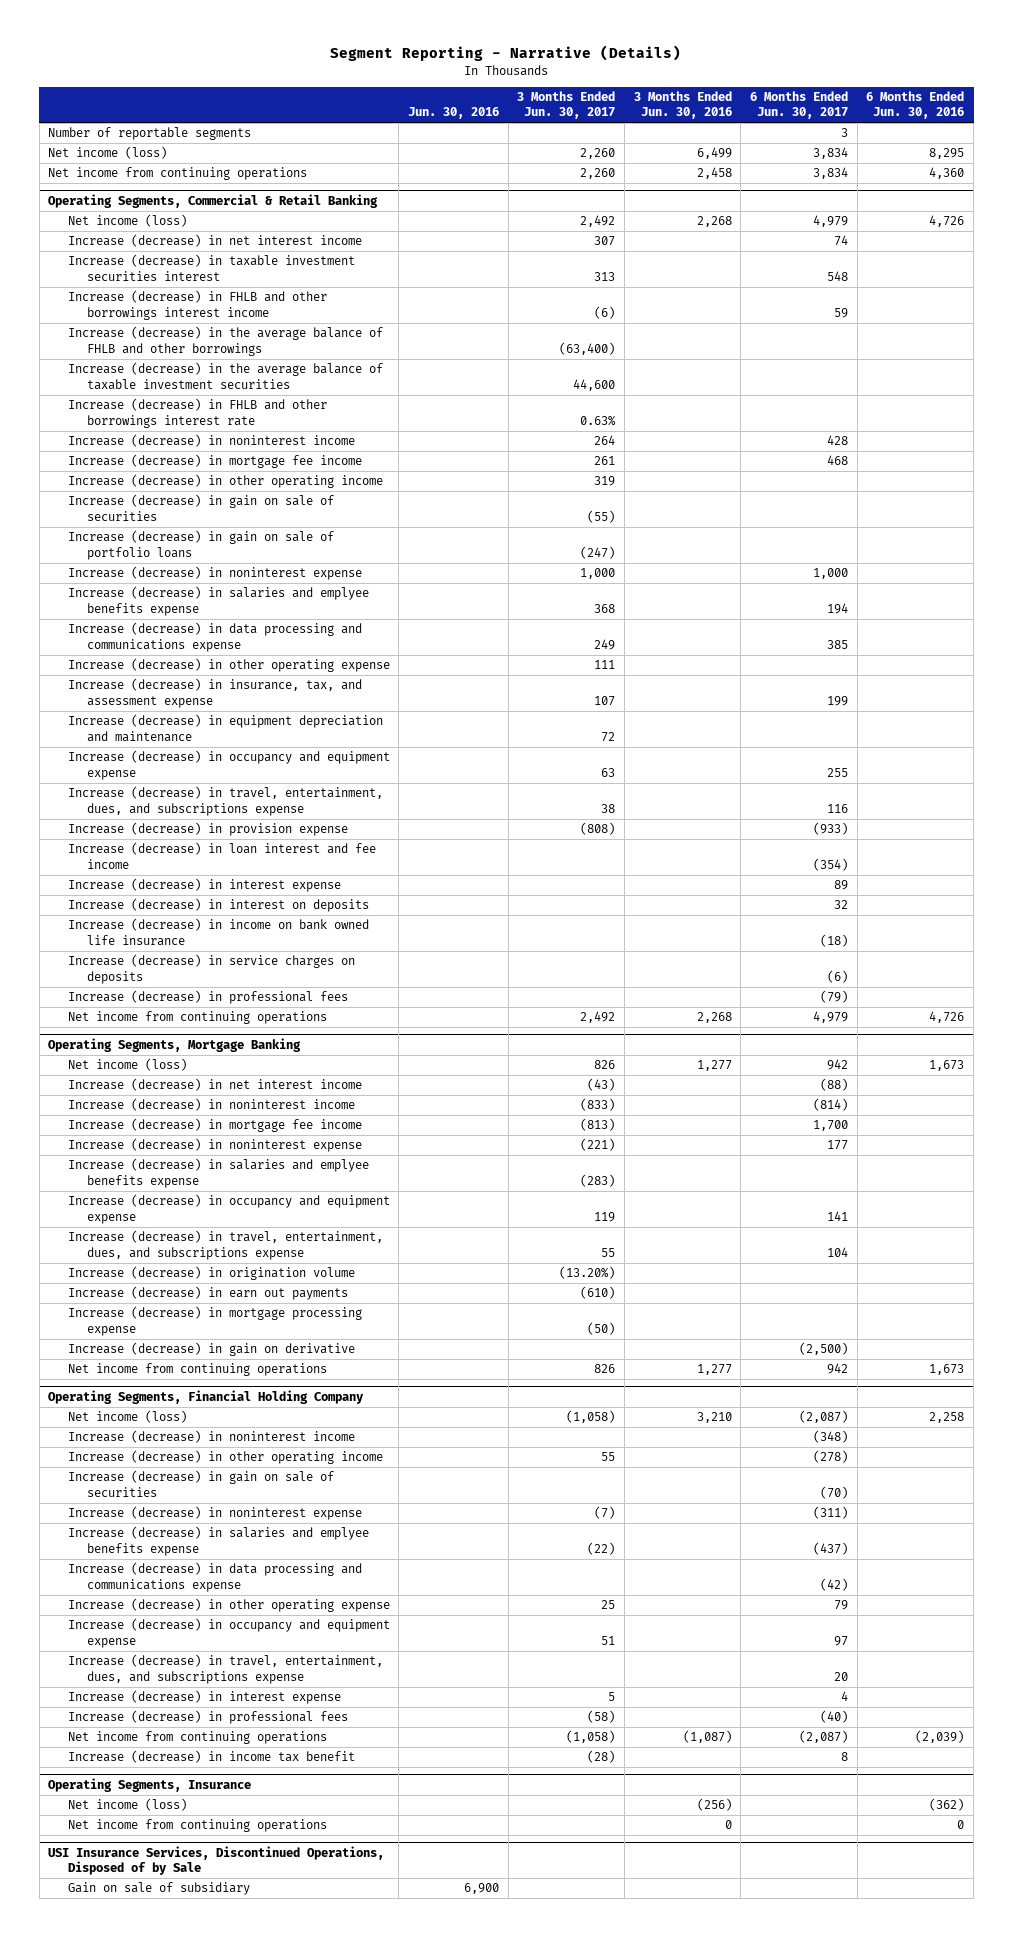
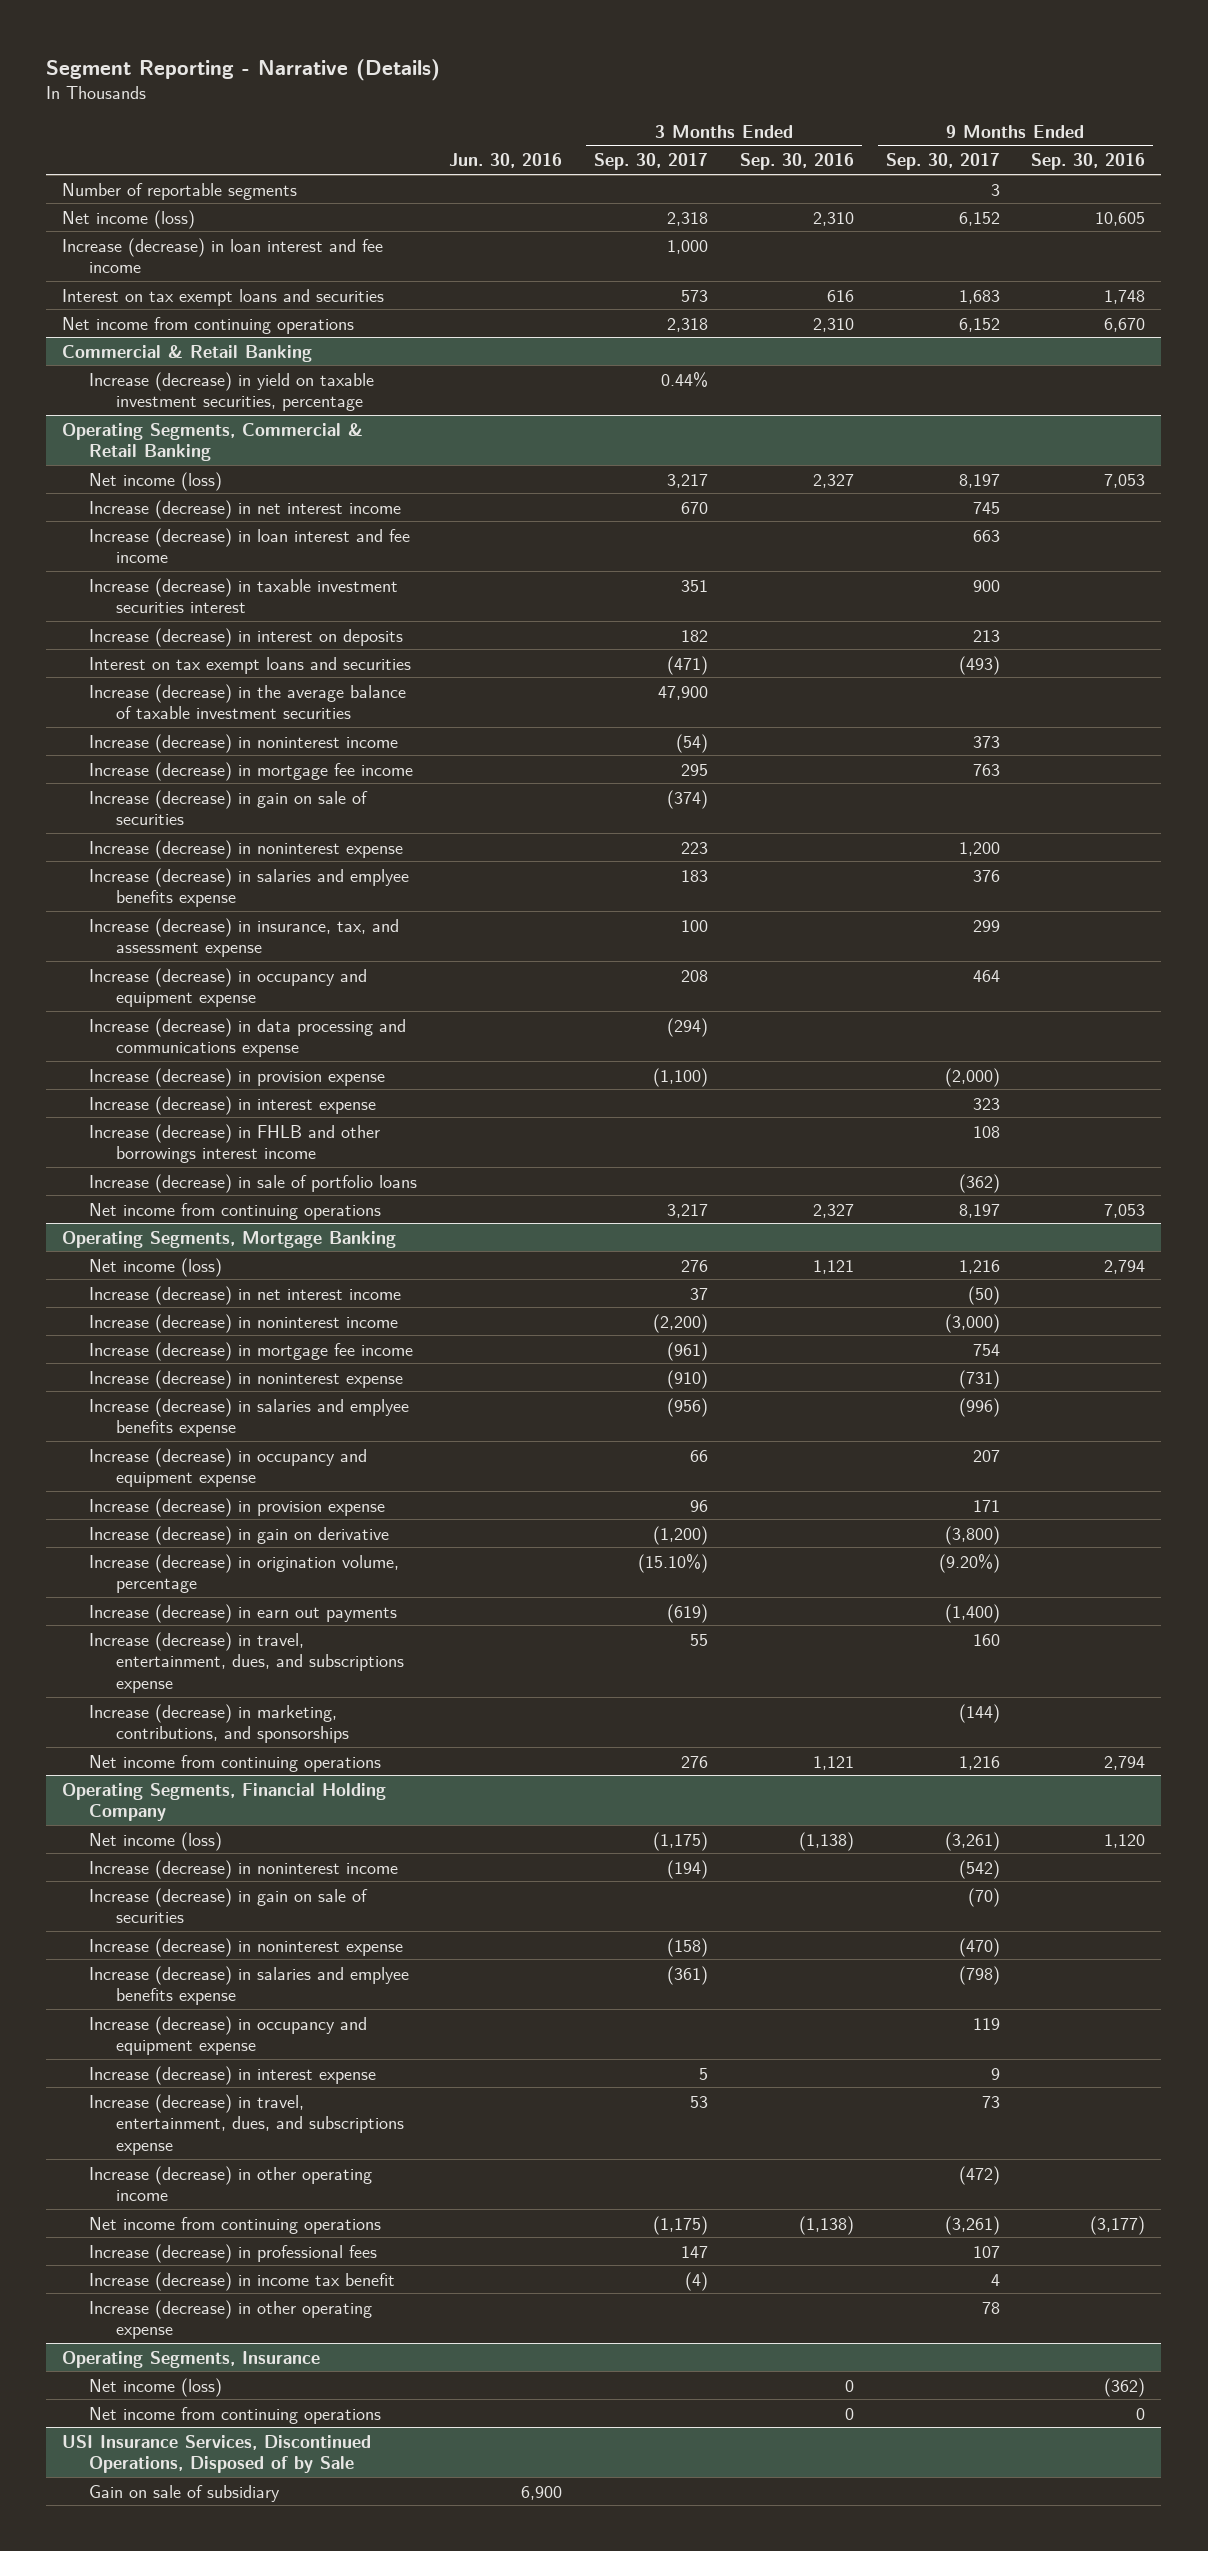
- | Jun. 30, 2016 | 3 Months Ended Jun. 30, 2017 | 3 Months Ended Jun. 30, 2016 | 6 Months Ended Jun. 30, 2017 | 6 Months Ended Jun. 30, 2016
+ | Jun. 30, 2016 | 3 Months Ended Sep. 30, 2017 | 3 Months Ended Sep. 30, 2016 | 9 Months Ended Sep. 30, 2017 | 9 Months Ended Sep. 30, 2016
+ Increase (decrease) in loan interest and fee income | | 1,000 | | |
+ Interest on tax exempt loans and securities | | 573 | 616 | 1,683 | 1,748
+ Commercial & Retail Banking
+ Increase (decrease) in yield on taxable investment securities, percentage | | 0.44% | | |
@ Operating Segments, Commercial & Retail Banking
moved up: Increase (decrease) in loan interest and fee income | | | | 663 |
- Increase (decrease) in the average balance of FHLB and other borrowings | | (63,400) | | |
moved up: Increase (decrease) in interest on deposits | | 182 | | 213 |
+ Interest on tax exempt loans and securities | | (471) | | (493) |
- Increase (decrease) in FHLB and other borrowings interest rate | | 0.63% | | |
- Increase (decrease) in other operating income | | 319 | | |
- Increase (decrease) in gain on sale of portfolio loans | | (247) | | |
- Increase (decrease) in other operating expense | | 111 | | |
- Increase (decrease) in equipment depreciation and maintenance | | 72 | | |
- Increase (decrease) in travel, entertainment, dues, and subscriptions expense | | 38 | | 116 |
moved down: Increase (decrease) in data processing and communications expense | | (294) | | |
- Increase (decrease) in income on bank owned life insurance | | | | (18) |
- Increase (decrease) in service charges on deposits | | | | (6) |
- Increase (decrease) in professional fees | | | | (79) |
moved down: Increase (decrease) in FHLB and other borrowings interest income | | | | 108 |
+ Increase (decrease) in sale of portfolio loans | | | | (362) |
@ Operating Segments, Mortgage Banking
- Increase (decrease) in origination volume | | (13.20%) | | |
- Increase (decrease) in mortgage processing expense | | (50) | | |
+ Increase (decrease) in provision expense | | 96 | | 171 |
+ Increase (decrease) in origination volume, percentage | | (15.10%) | | (9.20%) |
moved down: Increase (decrease) in earn out payments | | (619) | | (1,400) |
moved down: Increase (decrease) in travel, entertainment, dues, and subscriptions expense | | 55 | | 160 |
+ Increase (decrease) in marketing, contributions, and sponsorships | | | | (144) |
@ Operating Segments, Financial Holding Company
- Increase (decrease) in data processing and communications expense | | | | (42) |
moved down: Increase (decrease) in travel, entertainment, dues, and subscriptions expense | | 53 | | 73 |
moved down: Increase (decrease) in other operating income | | | | (472) |
moved down: Increase (decrease) in professional fees | | 147 | | 107 |
moved down: Increase (decrease) in other operating expense | | | | 78 |

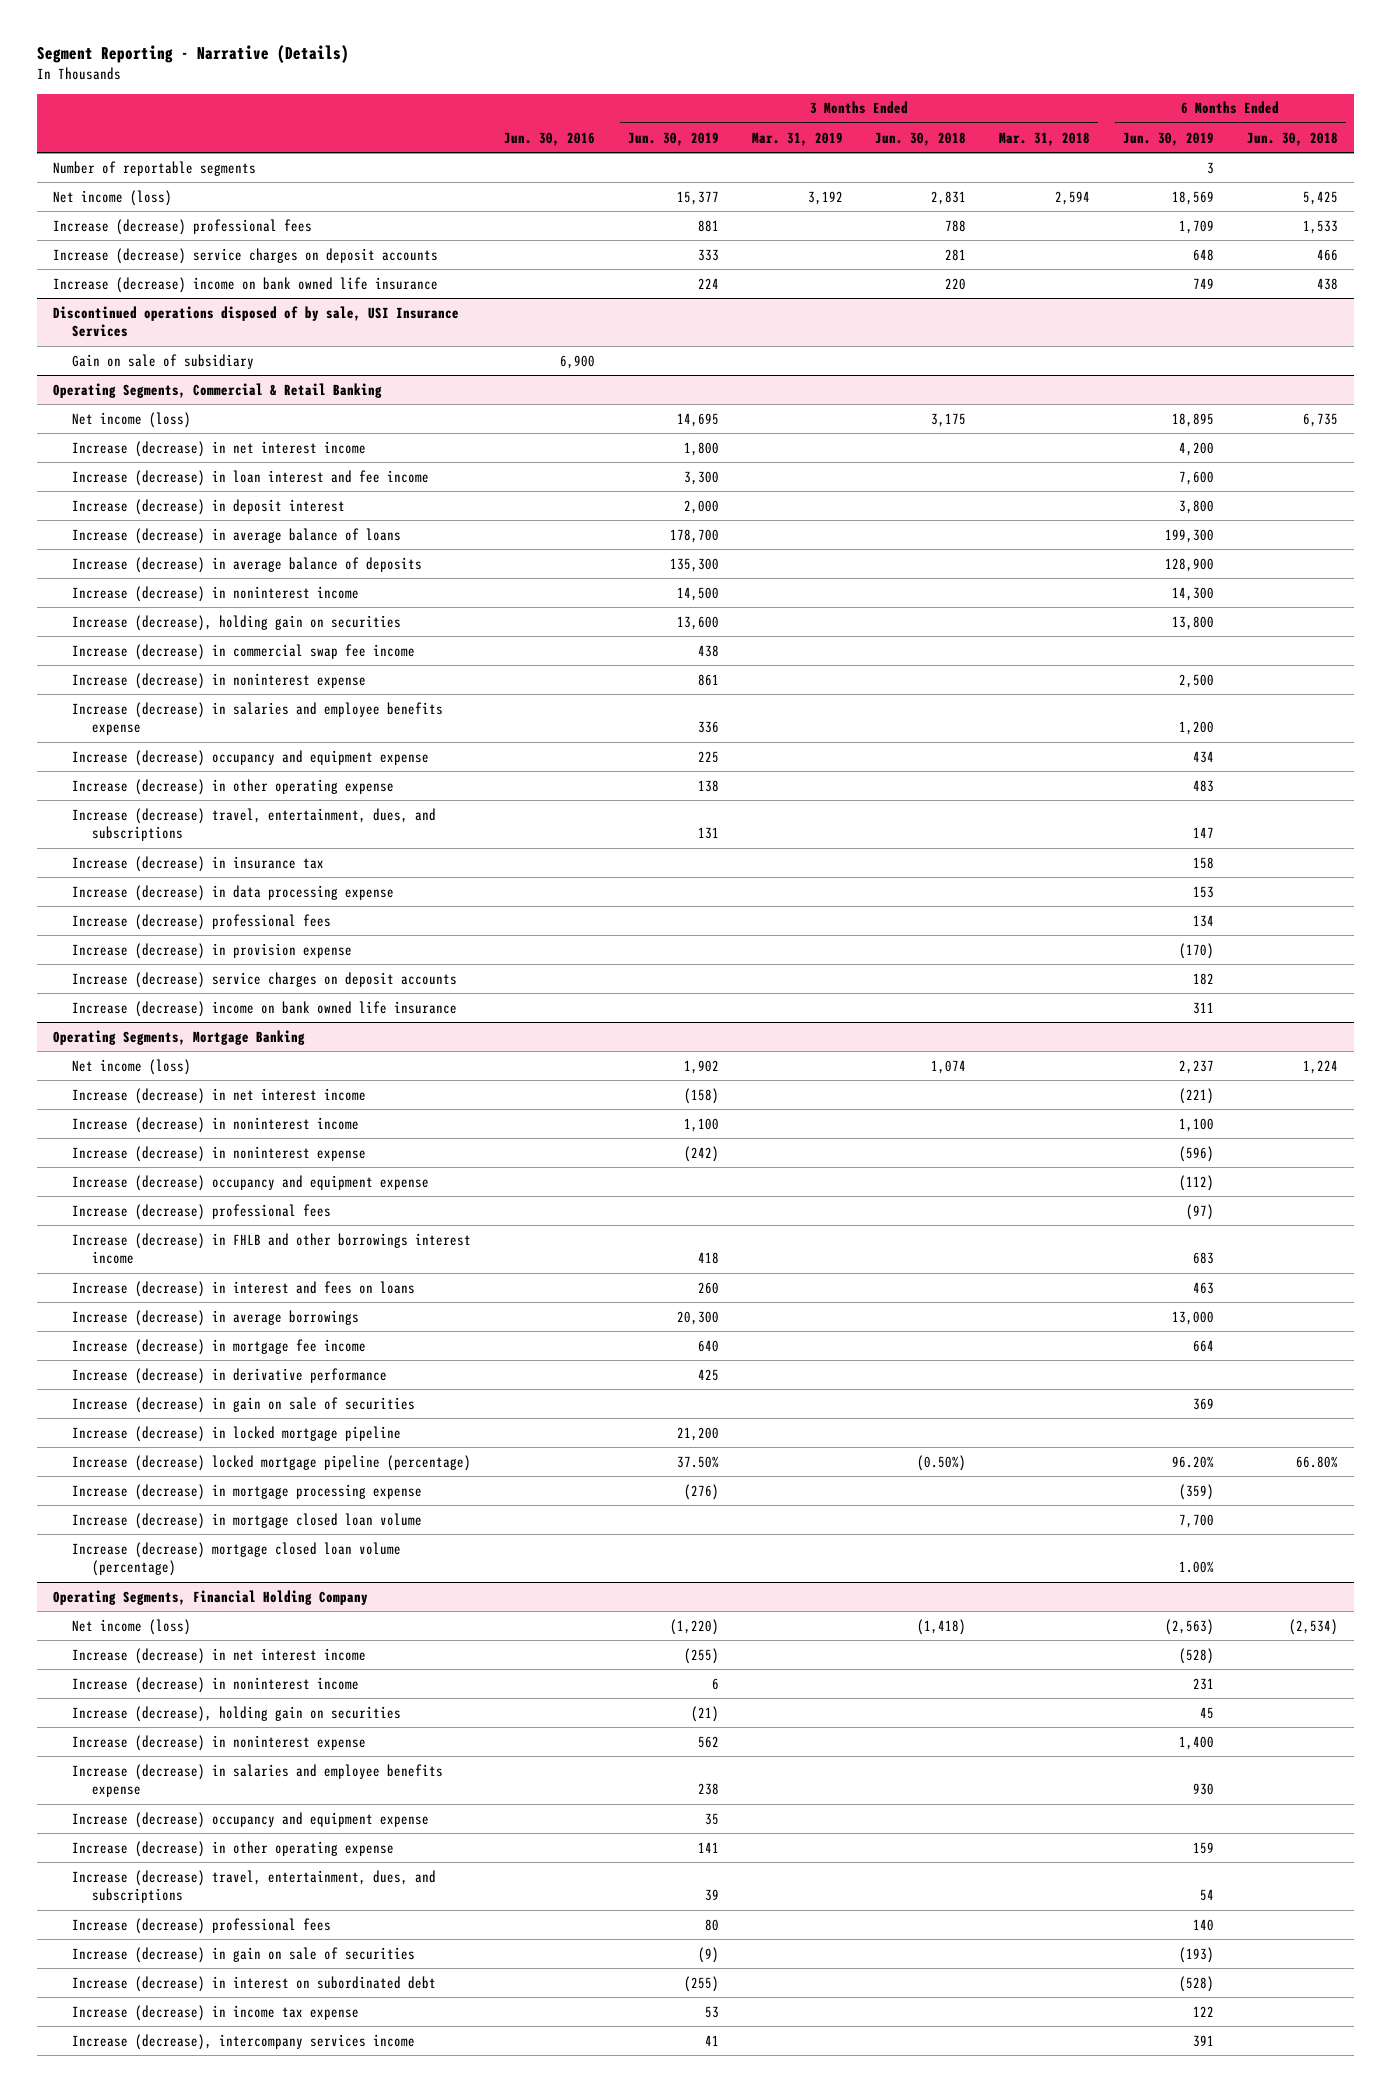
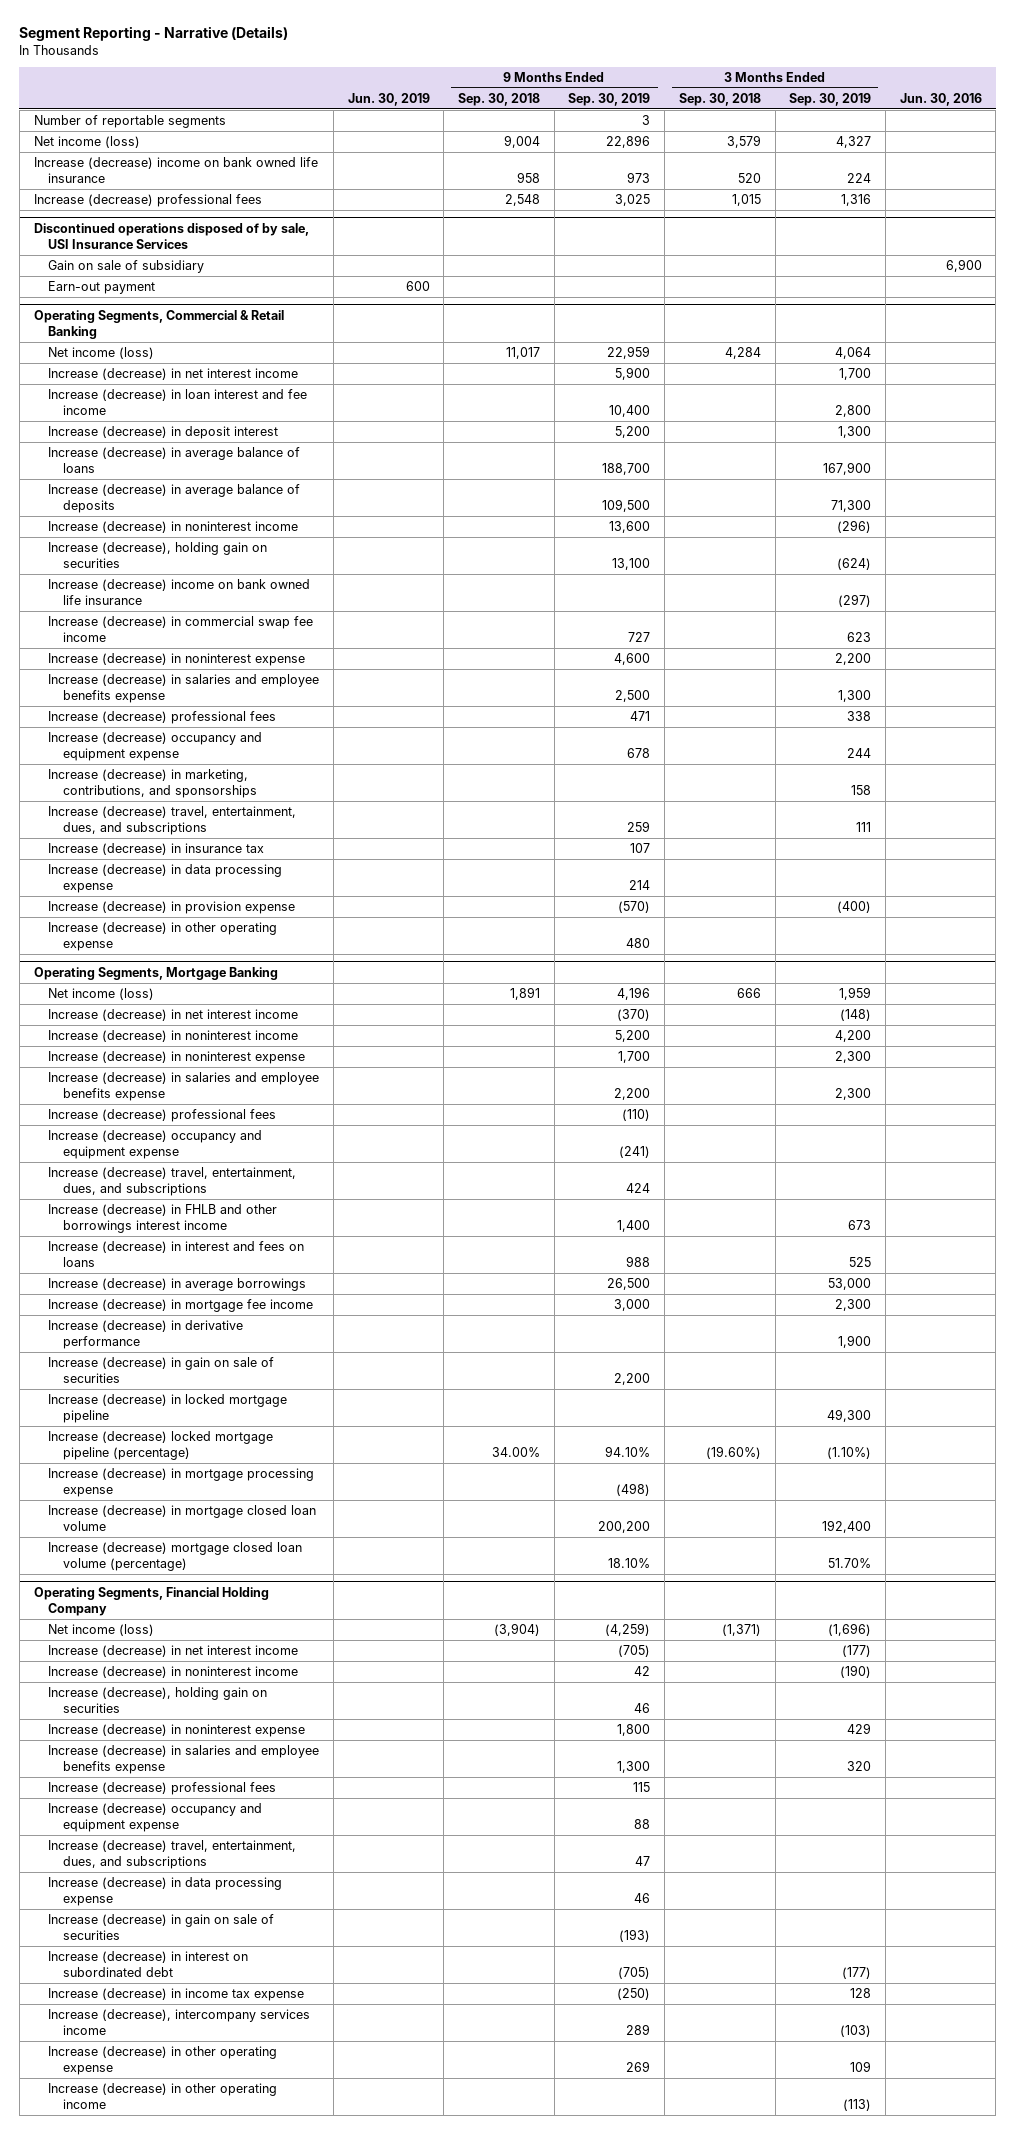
- | Jun. 30, 2016 | 3 Months Ended Jun. 30, 2019 | 3 Months Ended Mar. 31, 2019 | 3 Months Ended Jun. 30, 2018 | 3 Months Ended Mar. 31, 2018 | 6 Months Ended Jun. 30, 2019 | 6 Months Ended Jun. 30, 2018
+ | Jun. 30, 2019 | 9 Months Ended Sep. 30, 2018 | 9 Months Ended Sep. 30, 2019 | 3 Months Ended Sep. 30, 2018 | 3 Months Ended Sep. 30, 2019 | Jun. 30, 2016
- Increase (decrease) service charges on deposit accounts | | 333 | | 281 | | 648 | 466
moved down: Increase (decrease) professional fees | | 2,548 | 3,025 | 1,015 | 1,316 |
@ Discontinued operations disposed of by sale, USI Insurance Services
+ Earn-out payment | 600 | | | | |
@ Operating Segments, Commercial & Retail Banking
moved up: Increase (decrease) income on bank owned life insurance | | | | | (297) |
moved up: Increase (decrease) professional fees | | | 471 | | 338 |
+ Increase (decrease) in marketing, contributions, and sponsorships | | | | | 158 |
- Increase (decrease) service charges on deposit accounts | | | | | | 182 |
moved down: Increase (decrease) in other operating expense | | | 480 | | |
@ Operating Segments, Mortgage Banking
+ Increase (decrease) in salaries and employee benefits expense | | | 2,200 | | 2,300 |
moved down: Increase (decrease) occupancy and equipment expense | | | (241) | | |
+ Increase (decrease) travel, entertainment, dues, and subscriptions | | | 424 | | |
@ Operating Segments, Financial Holding Company
moved up: Increase (decrease) professional fees | | | 115 | | |
+ Increase (decrease) in data processing expense | | | 46 | | |
moved down: Increase (decrease) in other operating expense | | | 269 | | 109 |
+ Increase (decrease) in other operating income | | | | | (113) |

